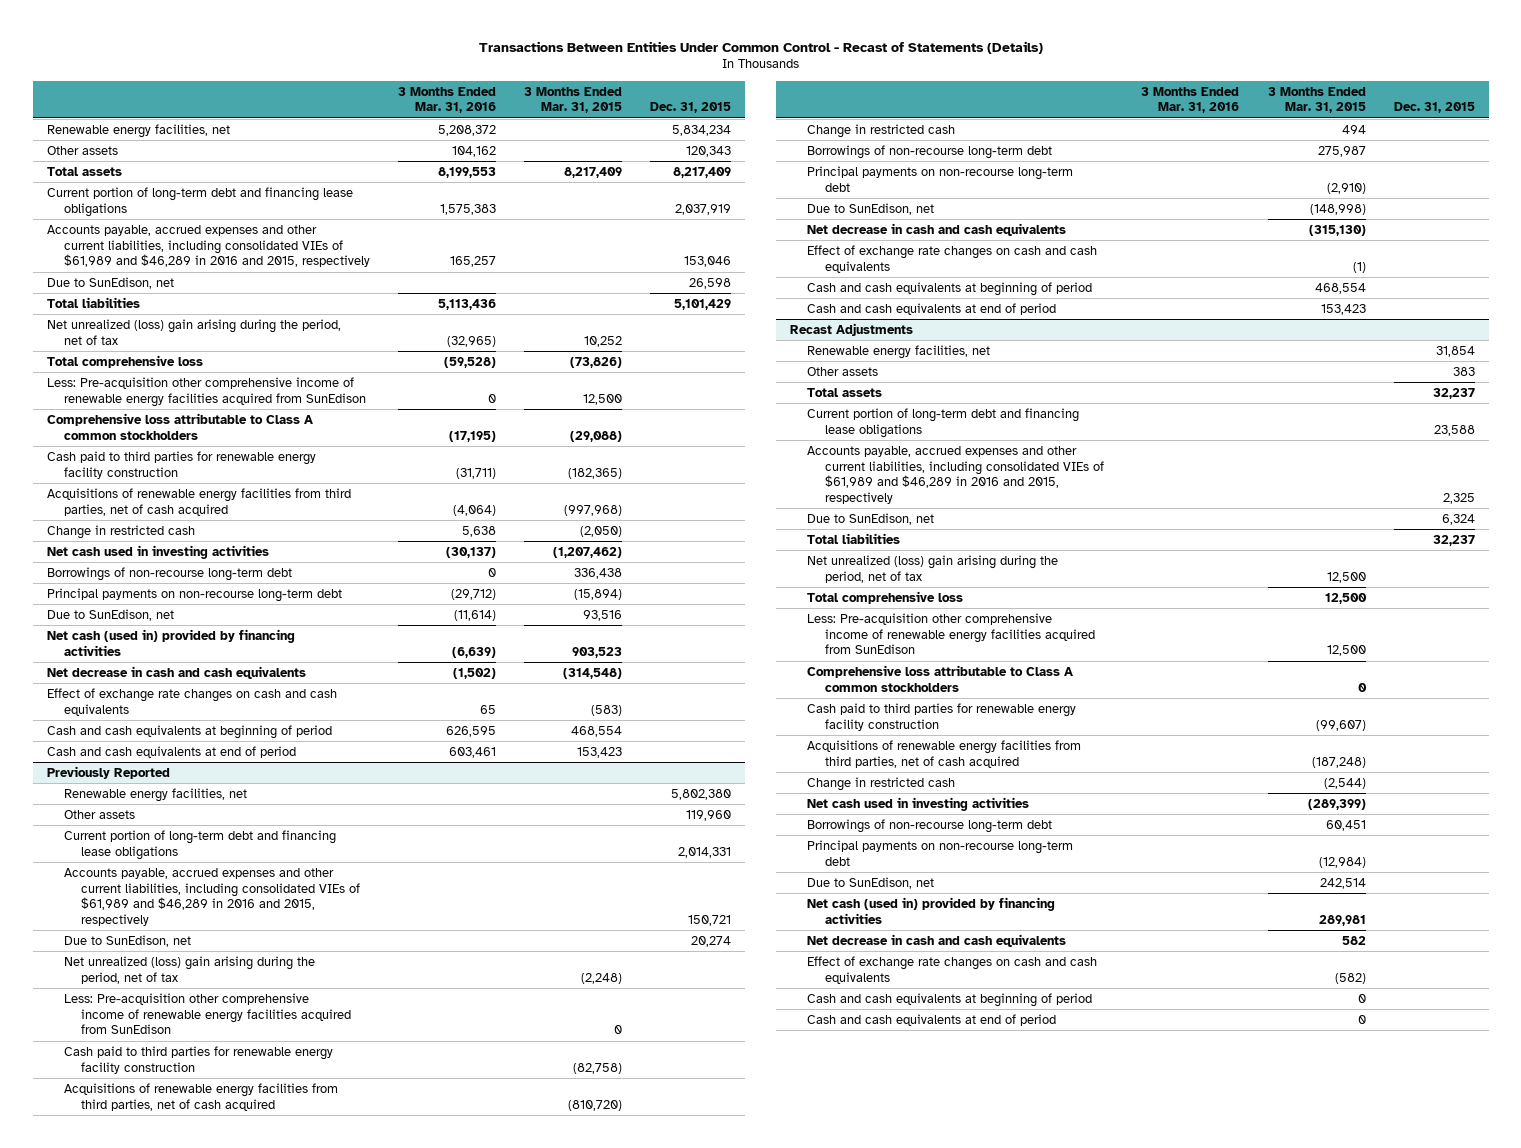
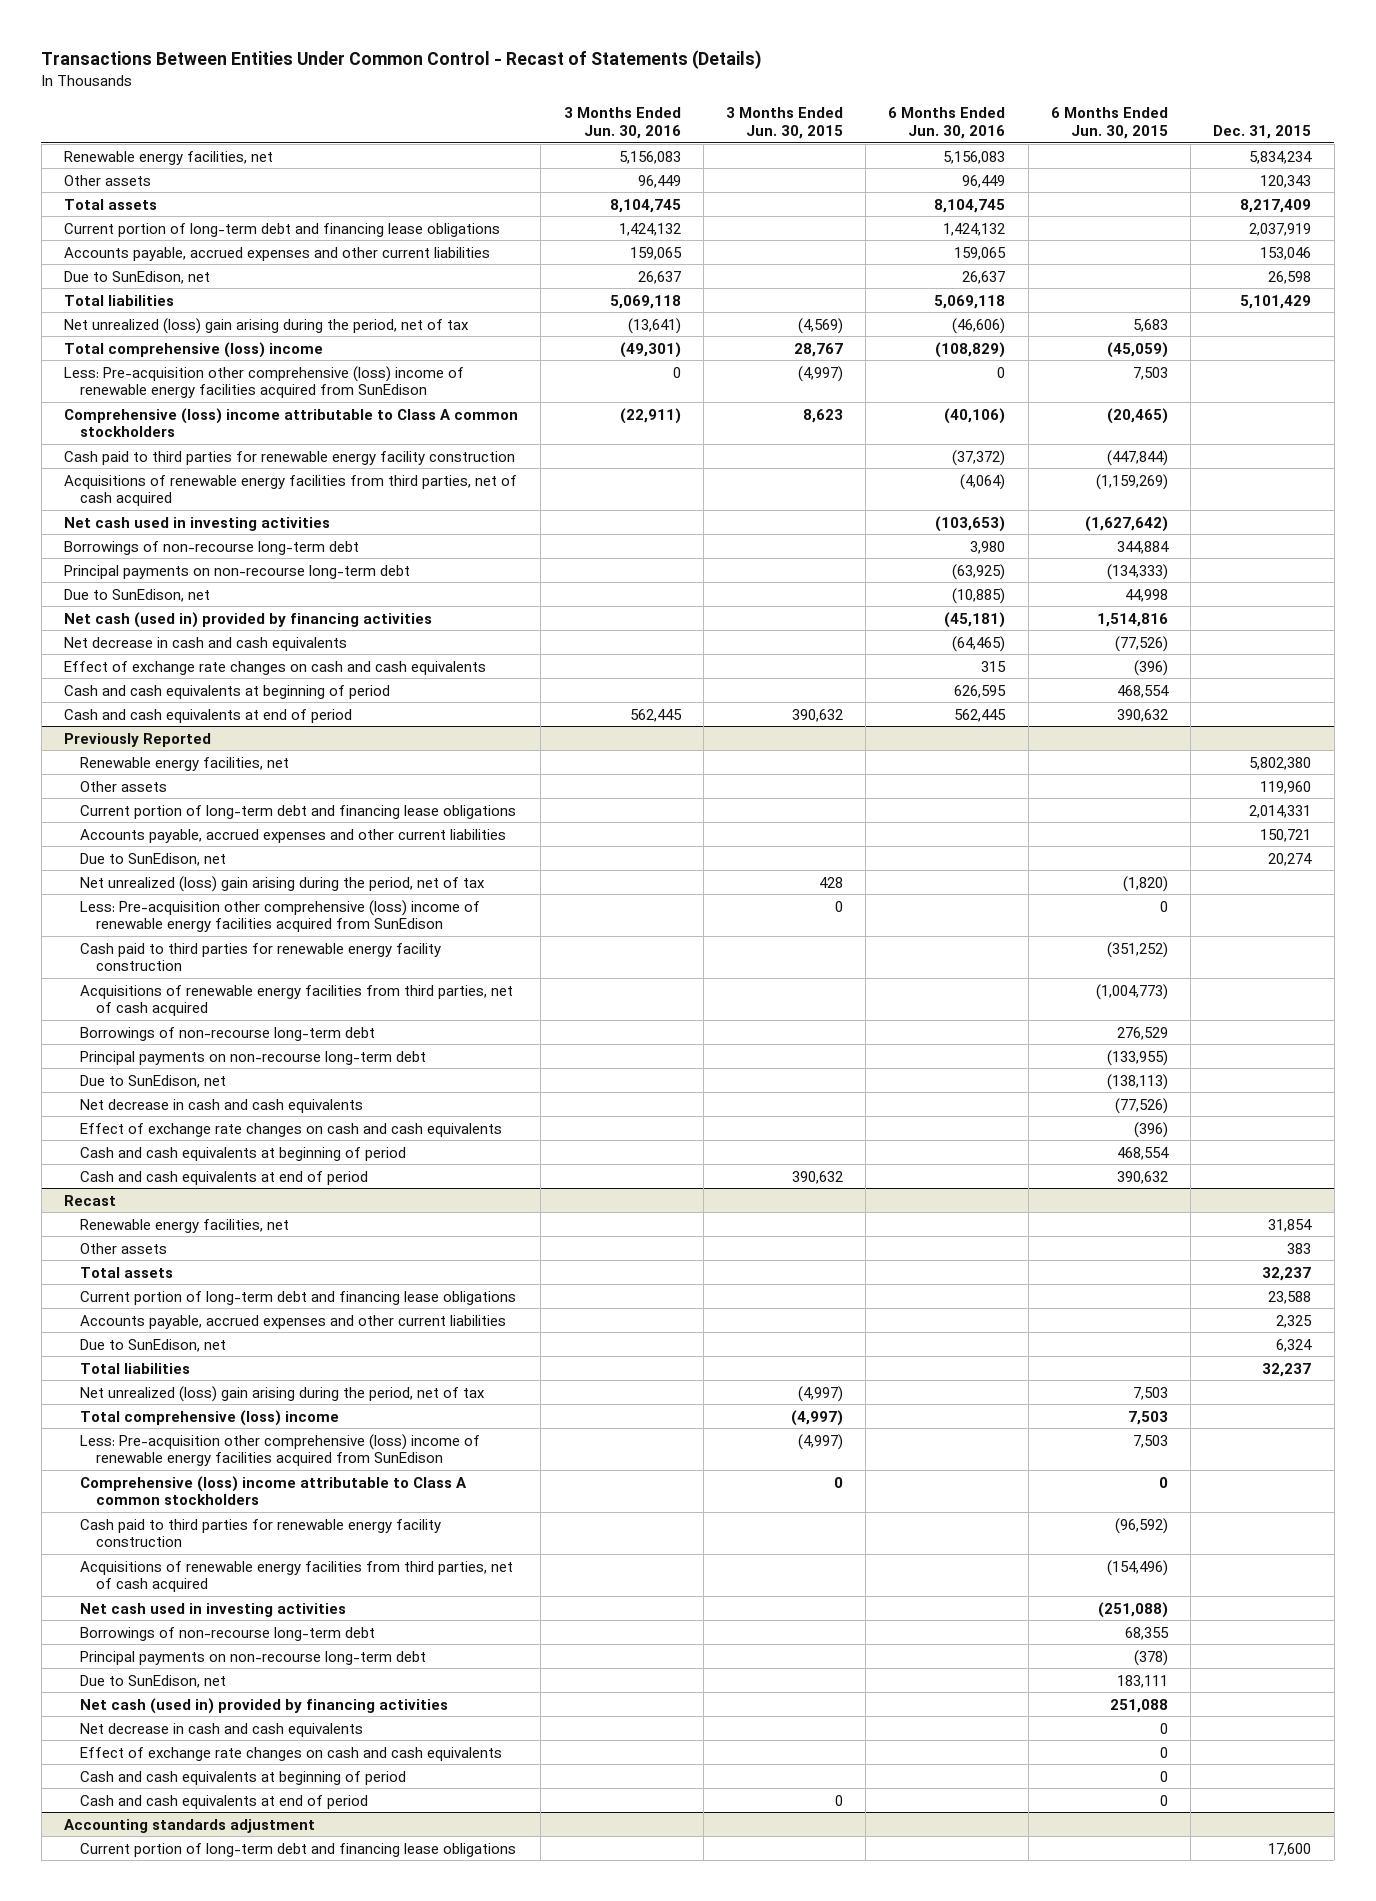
- | 3 Months Ended Mar. 31, 2016 | 3 Months Ended Mar. 31, 2015 | Dec. 31, 2015
+ | 3 Months Ended Jun. 30, 2016 | 3 Months Ended Jun. 30, 2015 | 6 Months Ended Jun. 30, 2016 | 6 Months Ended Jun. 30, 2015 | Dec. 31, 2015
- Accounts payable, accrued expenses and other current liabilities, including consolidated VIEs of $61,989 and $46,289 in 2016 and 2015, respectively | 165,257 | | 153,046
+ Accounts payable, accrued expenses and other current liabilities | 159,065 | | 159,065 | | 153,046
- Total comprehensive loss | (59,528) | (73,826) |
- Less: Pre-acquisition other comprehensive income of renewable energy facilities acquired from SunEdison | 0 | 12,500 |
- Comprehensive loss attributable to Class A common stockholders | (17,195) | (29,088) |
+ Total comprehensive (loss) income | (49,301) | 28,767 | (108,829) | (45,059) |
+ Less: Pre-acquisition other comprehensive (loss) income of renewable energy facilities acquired from SunEdison | 0 | (4,997) | 0 | 7,503 |
+ Comprehensive (loss) income attributable to Class A common stockholders | (22,911) | 8,623 | (40,106) | (20,465) |
- Change in restricted cash | 5,638 | (2,050) |
@ Previously Reported
- Accounts payable, accrued expenses and other current liabilities, including consolidated VIEs of $61,989 and $46,289 in 2016 and 2015, respectively | | | 150,721
+ Accounts payable, accrued expenses and other current liabilities | | | | | 150,721
- Less: Pre-acquisition other comprehensive income of renewable energy facilities acquired from SunEdison | | 0 |
+ Less: Pre-acquisition other comprehensive (loss) income of renewable energy facilities acquired from SunEdison | | 0 | | 0 |
- Change in restricted cash | | 494 |
- Recast Adjustments
+ Recast
- Accounts payable, accrued expenses and other current liabilities, including consolidated VIEs of $61,989 and $46,289 in 2016 and 2015, respectively | | | 2,325
+ Accounts payable, accrued expenses and other current liabilities | | | | | 2,325
- Total comprehensive loss | | 12,500 |
- Less: Pre-acquisition other comprehensive income of renewable energy facilities acquired from SunEdison | | 12,500 |
- Comprehensive loss attributable to Class A common stockholders | | 0 |
+ Total comprehensive (loss) income | | (4,997) | | 7,503 |
+ Less: Pre-acquisition other comprehensive (loss) income of renewable energy facilities acquired from SunEdison | | (4,997) | | 7,503 |
+ Comprehensive (loss) income attributable to Class A common stockholders | | 0 | | 0 |
- Change in restricted cash | | (2,544) |
+ Accounting standards adjustment
+ Current portion of long-term debt and financing lease obligations | | | | | 17,600

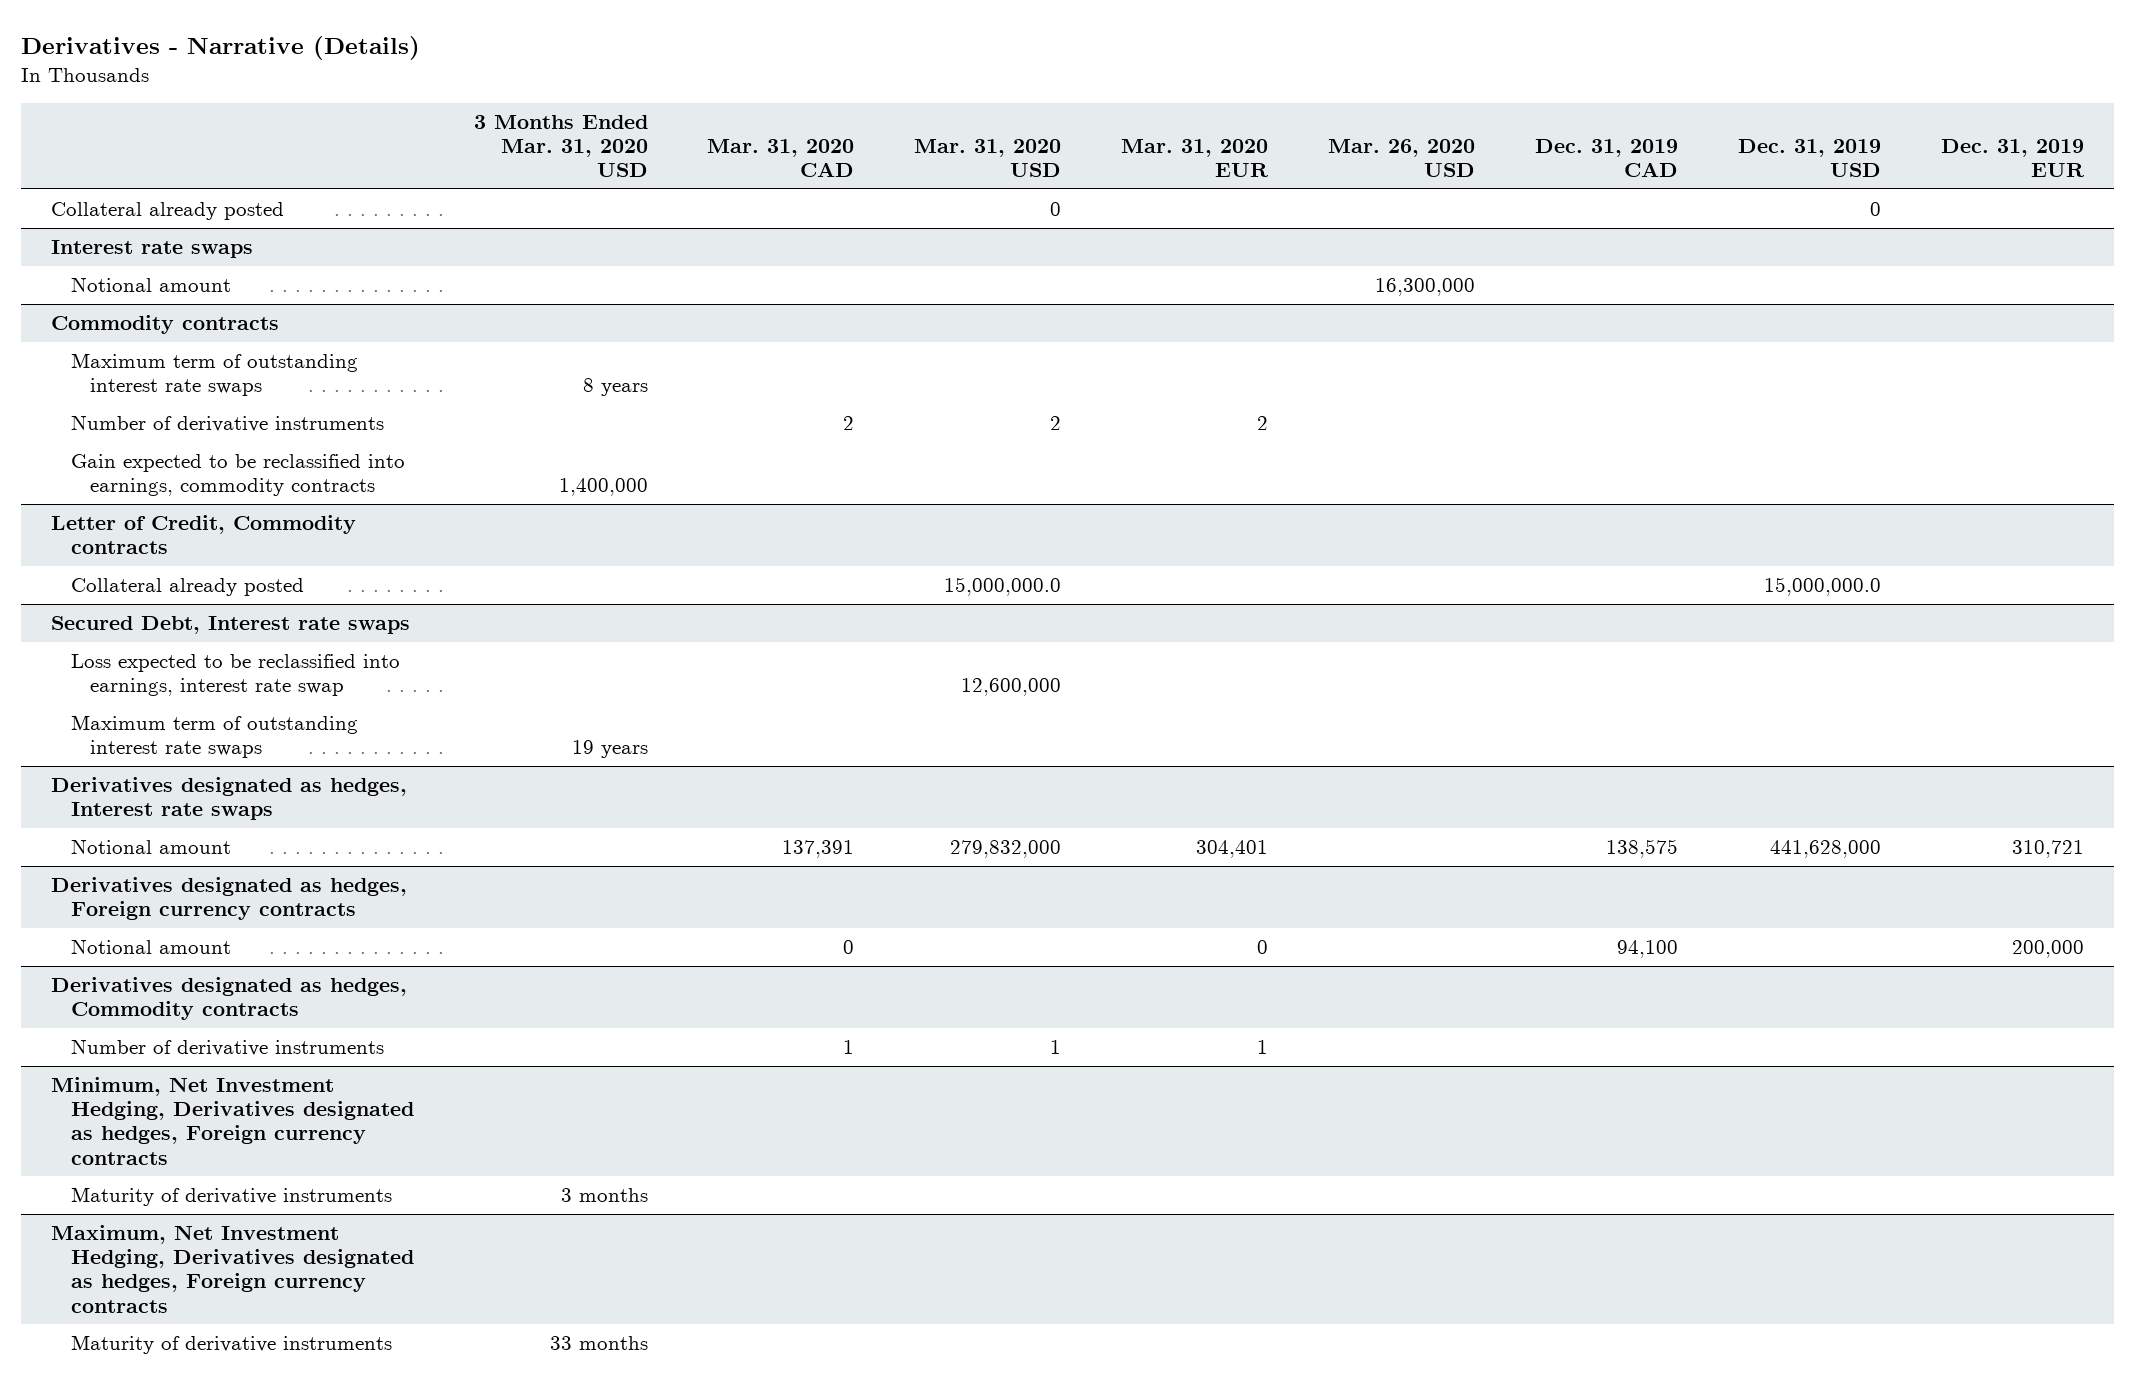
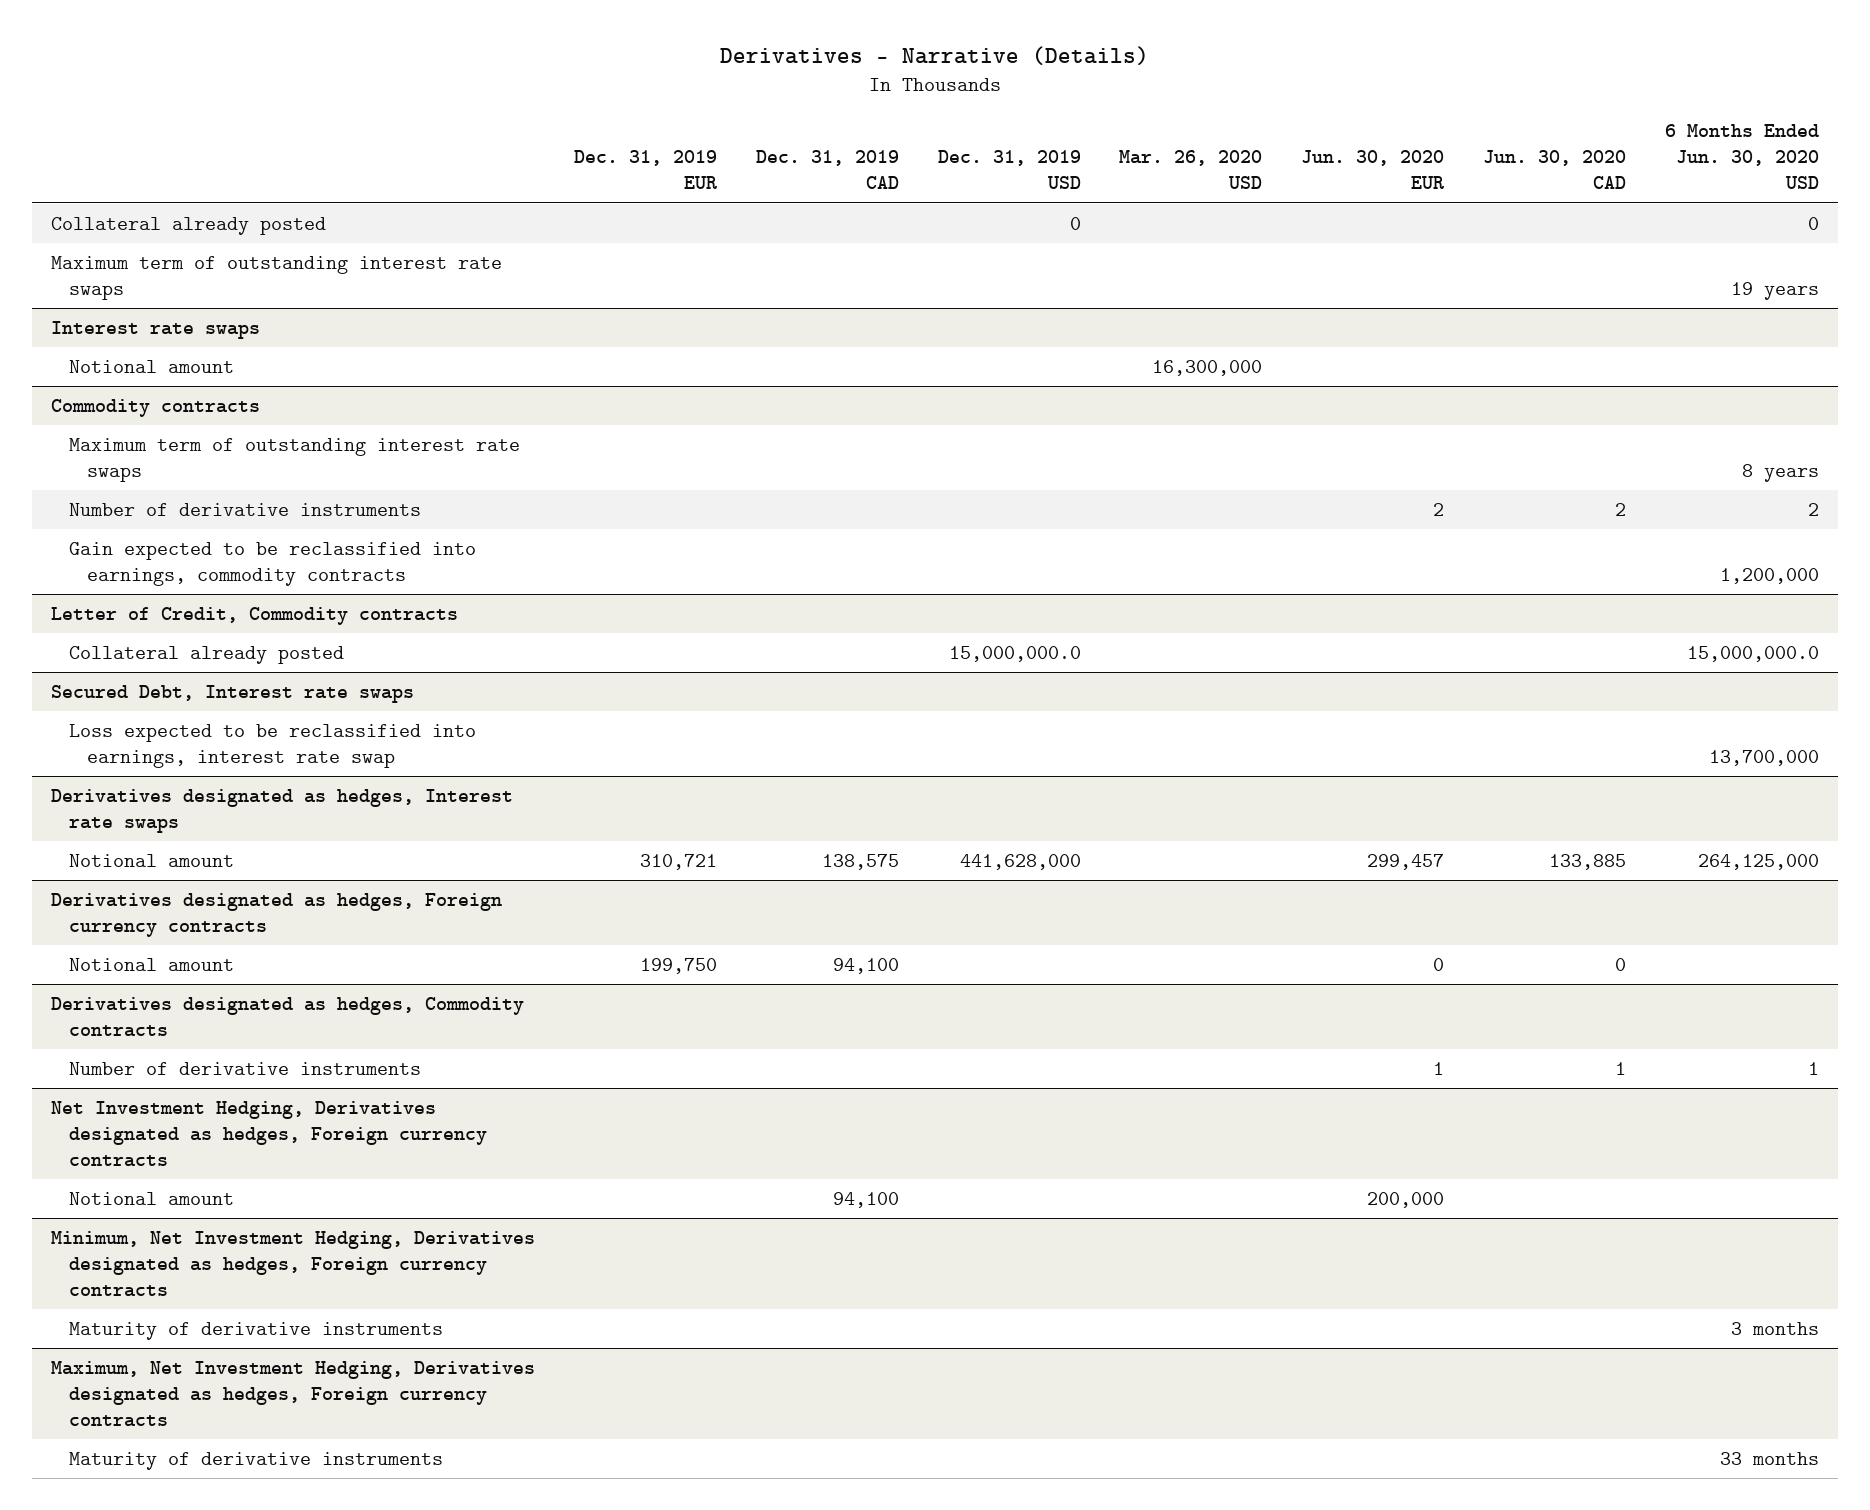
- | 3 Months Ended Mar. 31, 2020 USD | Mar. 31, 2020 CAD | Mar. 31, 2020 USD | Mar. 31, 2020 EUR | Mar. 26, 2020 USD | Dec. 31, 2019 CAD | Dec. 31, 2019 USD | Dec. 31, 2019 EUR
+ | Dec. 31, 2019 EUR | Dec. 31, 2019 CAD | Dec. 31, 2019 USD | Mar. 26, 2020 USD | Jun. 30, 2020 EUR | Jun. 30, 2020 CAD | 6 Months Ended Jun. 30, 2020 USD
+ Maximum term of outstanding interest rate swaps | | | | | | | 19 years
@ Secured Debt, Interest rate swaps
- Maximum term of outstanding interest rate swaps | 19 years | | | | | | |
@ Derivatives designated as hedges, Foreign currency contracts
- Notional amount | | 0 | | 0 | | 94,100 | | 200,000
+ Notional amount | 199,750 | 94,100 | | | 0 | 0 |
+ Net Investment Hedging, Derivatives designated as hedges, Foreign currency contracts
+ Notional amount | | 94,100 | | | 200,000 | |

